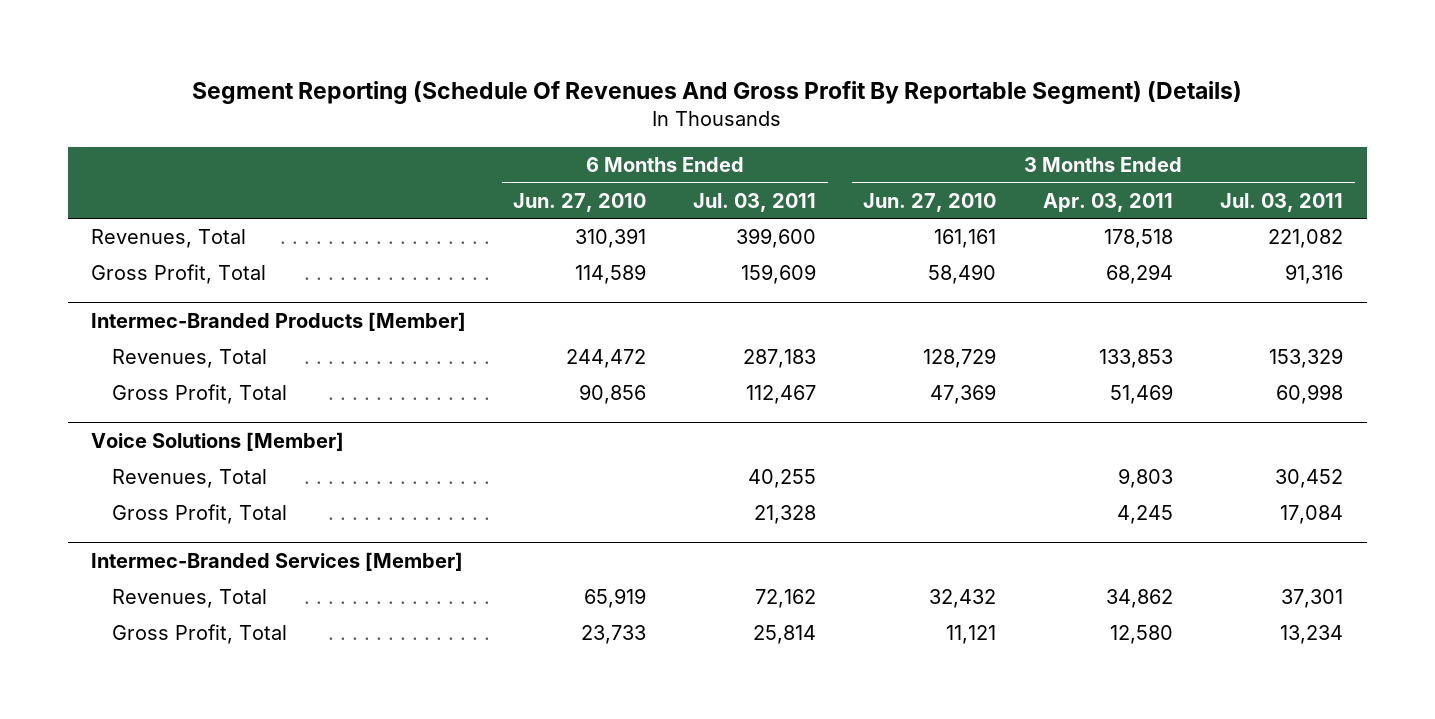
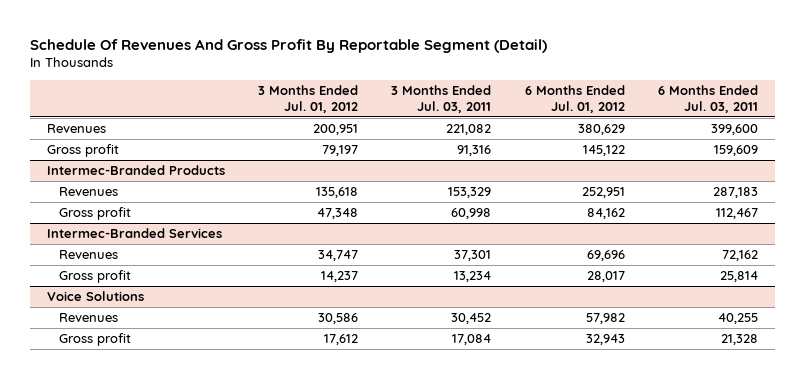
- Segment Reporting (Schedule Of Revenues And Gross Profit By Reportable Segment) (Details)
+ Schedule Of Revenues And Gross Profit By Reportable Segment (Detail)
- | 6 Months Ended Jun. 27, 2010 | 6 Months Ended Jul. 03, 2011 | 3 Months Ended Jun. 27, 2010 | 3 Months Ended Apr. 03, 2011 | 3 Months Ended Jul. 03, 2011
+ | 3 Months Ended Jul. 01, 2012 | 3 Months Ended Jul. 03, 2011 | 6 Months Ended Jul. 01, 2012 | 6 Months Ended Jul. 03, 2011
- Revenues, Total | 310,391 | 399,600 | 161,161 | 178,518 | 221,082
- Gross Profit, Total | 114,589 | 159,609 | 58,490 | 68,294 | 91,316
- Intermec-Branded Products [Member]
- Revenues, Total | 244,472 | 287,183 | 128,729 | 133,853 | 153,329
- Gross Profit, Total | 90,856 | 112,467 | 47,369 | 51,469 | 60,998
- Voice Solutions [Member]
- Revenues, Total | | 40,255 | | 9,803 | 30,452
- Gross Profit, Total | | 21,328 | | 4,245 | 17,084
- Intermec-Branded Services [Member]
- Revenues, Total | 65,919 | 72,162 | 32,432 | 34,862 | 37,301
- Gross Profit, Total | 23,733 | 25,814 | 11,121 | 12,580 | 13,234
+ Revenues | 200,951 | 221,082 | 380,629 | 399,600
+ Gross profit | 79,197 | 91,316 | 145,122 | 159,609
+ Intermec-Branded Products
+ Revenues | 135,618 | 153,329 | 252,951 | 287,183
+ Gross profit | 47,348 | 60,998 | 84,162 | 112,467
+ Intermec-Branded Services
+ Revenues | 34,747 | 37,301 | 69,696 | 72,162
+ Gross profit | 14,237 | 13,234 | 28,017 | 25,814
+ Voice Solutions
+ Revenues | 30,586 | 30,452 | 57,982 | 40,255
+ Gross profit | 17,612 | 17,084 | 32,943 | 21,328

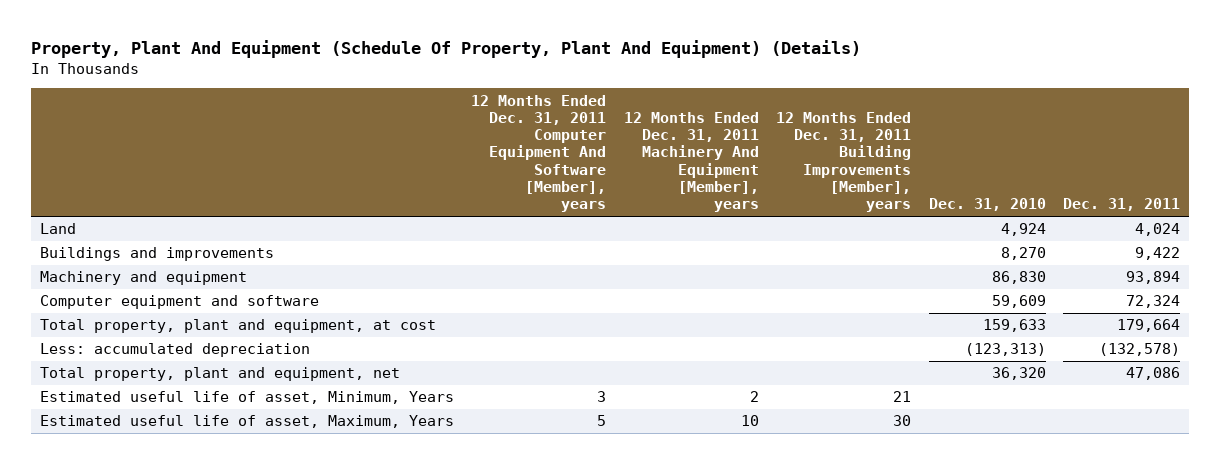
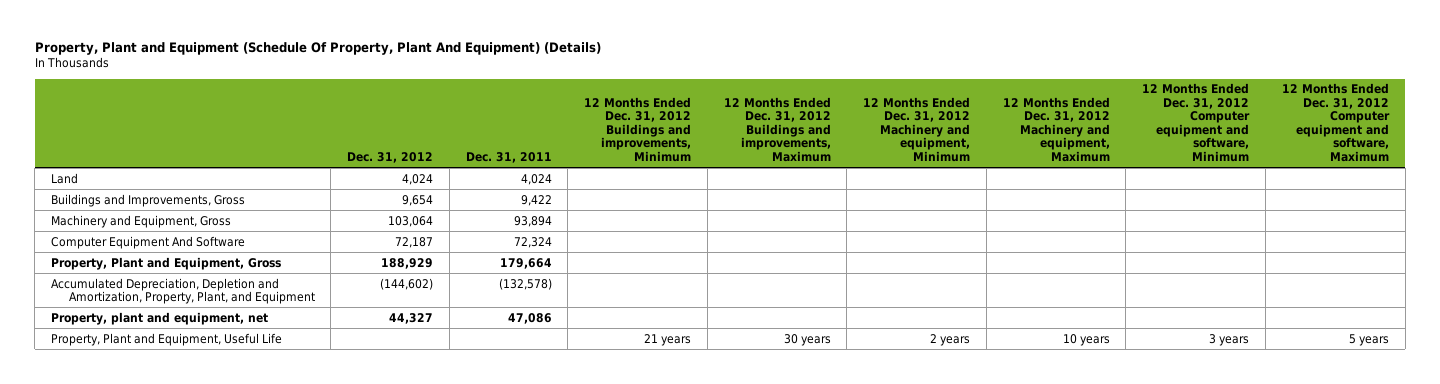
- Property, Plant And Equipment (Schedule Of Property, Plant And Equipment) (Details)
+ Property, Plant and Equipment (Schedule Of Property, Plant And Equipment) (Details)
- | 12 Months Ended Dec. 31, 2011 Computer Equipment And Software [Member], years | 12 Months Ended Dec. 31, 2011 Machinery And Equipment [Member], years | 12 Months Ended Dec. 31, 2011 Building Improvements [Member], years | Dec. 31, 2010 | Dec. 31, 2011
+ | Dec. 31, 2012 | Dec. 31, 2011 | 12 Months Ended Dec. 31, 2012 Buildings and improvements, Minimum | 12 Months Ended Dec. 31, 2012 Buildings and improvements, Maximum | 12 Months Ended Dec. 31, 2012 Machinery and equipment, Minimum | 12 Months Ended Dec. 31, 2012 Machinery and equipment, Maximum | 12 Months Ended Dec. 31, 2012 Computer equipment and software, Minimum | 12 Months Ended Dec. 31, 2012 Computer equipment and software, Maximum
- Buildings and improvements | | | | 8,270 | 9,422
- Machinery and equipment | | | | 86,830 | 93,894
- Computer equipment and software | | | | 59,609 | 72,324
- Total property, plant and equipment, at cost | | | | 159,633 | 179,664
- Less: accumulated depreciation | | | | (123,313) | (132,578)
- Total property, plant and equipment, net | | | | 36,320 | 47,086
- Estimated useful life of asset, Minimum, Years | 3 | 2 | 21 | |
- Estimated useful life of asset, Maximum, Years | 5 | 10 | 30 | |
+ Buildings and Improvements, Gross | 9,654 | 9,422 | | | | | |
+ Machinery and Equipment, Gross | 103,064 | 93,894 | | | | | |
+ Computer Equipment And Software | 72,187 | 72,324 | | | | | |
+ Property, Plant and Equipment, Gross | 188,929 | 179,664 | | | | | |
+ Accumulated Depreciation, Depletion and Amortization, Property, Plant, and Equipment | (144,602) | (132,578) | | | | | |
+ Property, plant and equipment, net | 44,327 | 47,086 | | | | | |
+ Property, Plant and Equipment, Useful Life | | | 21 years | 30 years | 2 years | 10 years | 3 years | 5 years

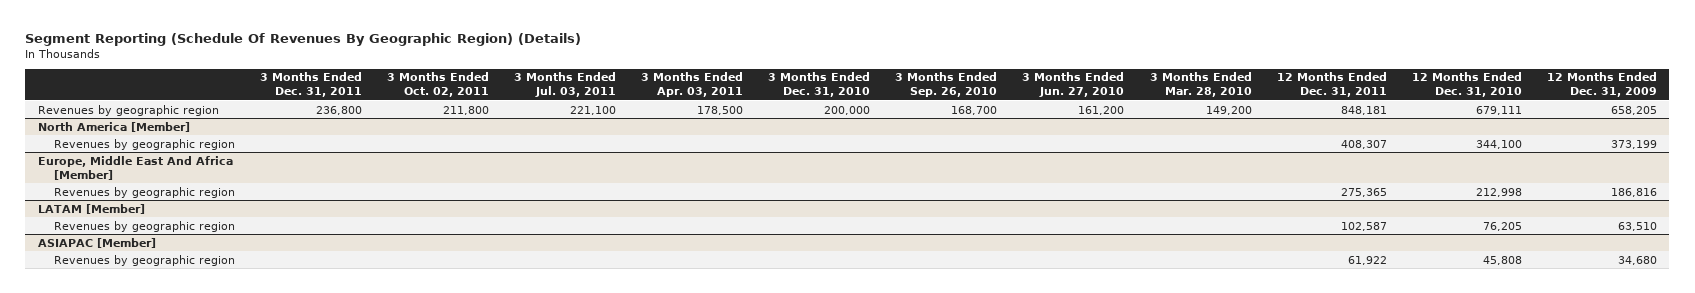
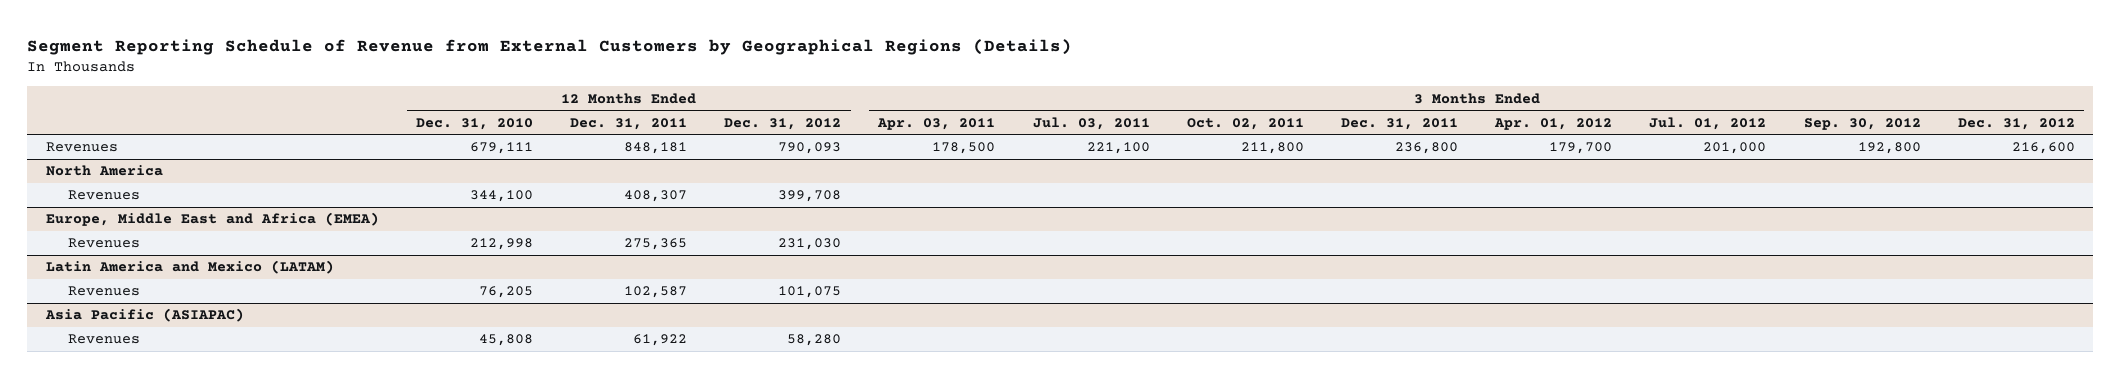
- Segment Reporting (Schedule Of Revenues By Geographic Region) (Details)
+ Segment Reporting Schedule of Revenue from External Customers by Geographical Regions (Details)
- | 3 Months Ended Dec. 31, 2011 | 3 Months Ended Oct. 02, 2011 | 3 Months Ended Jul. 03, 2011 | 3 Months Ended Apr. 03, 2011 | 3 Months Ended Dec. 31, 2010 | 3 Months Ended Sep. 26, 2010 | 3 Months Ended Jun. 27, 2010 | 3 Months Ended Mar. 28, 2010 | 12 Months Ended Dec. 31, 2011 | 12 Months Ended Dec. 31, 2010 | 12 Months Ended Dec. 31, 2009
+ | 12 Months Ended Dec. 31, 2010 | 12 Months Ended Dec. 31, 2011 | 12 Months Ended Dec. 31, 2012 | 3 Months Ended Apr. 03, 2011 | 3 Months Ended Jul. 03, 2011 | 3 Months Ended Oct. 02, 2011 | 3 Months Ended Dec. 31, 2011 | 3 Months Ended Apr. 01, 2012 | 3 Months Ended Jul. 01, 2012 | 3 Months Ended Sep. 30, 2012 | 3 Months Ended Dec. 31, 2012
- Revenues by geographic region | 236,800 | 211,800 | 221,100 | 178,500 | 200,000 | 168,700 | 161,200 | 149,200 | 848,181 | 679,111 | 658,205
- North America [Member]
- Revenues by geographic region | | | | | | | | | 408,307 | 344,100 | 373,199
- Europe, Middle East And Africa [Member]
- Revenues by geographic region | | | | | | | | | 275,365 | 212,998 | 186,816
- LATAM [Member]
- Revenues by geographic region | | | | | | | | | 102,587 | 76,205 | 63,510
- ASIAPAC [Member]
- Revenues by geographic region | | | | | | | | | 61,922 | 45,808 | 34,680
+ Revenues | 679,111 | 848,181 | 790,093 | 178,500 | 221,100 | 211,800 | 236,800 | 179,700 | 201,000 | 192,800 | 216,600
+ North America
+ Revenues | 344,100 | 408,307 | 399,708 | | | | | | | |
+ Europe, Middle East and Africa (EMEA)
+ Revenues | 212,998 | 275,365 | 231,030 | | | | | | | |
+ Latin America and Mexico (LATAM)
+ Revenues | 76,205 | 102,587 | 101,075 | | | | | | | |
+ Asia Pacific (ASIAPAC)
+ Revenues | 45,808 | 61,922 | 58,280 | | | | | | | |

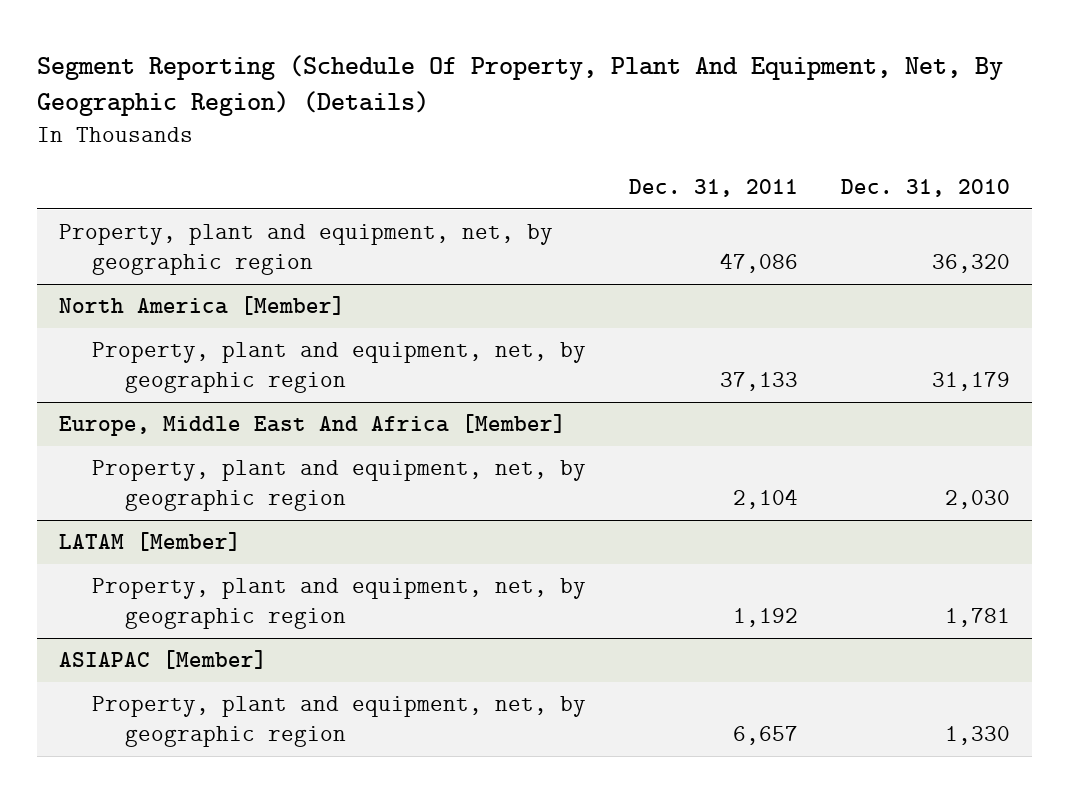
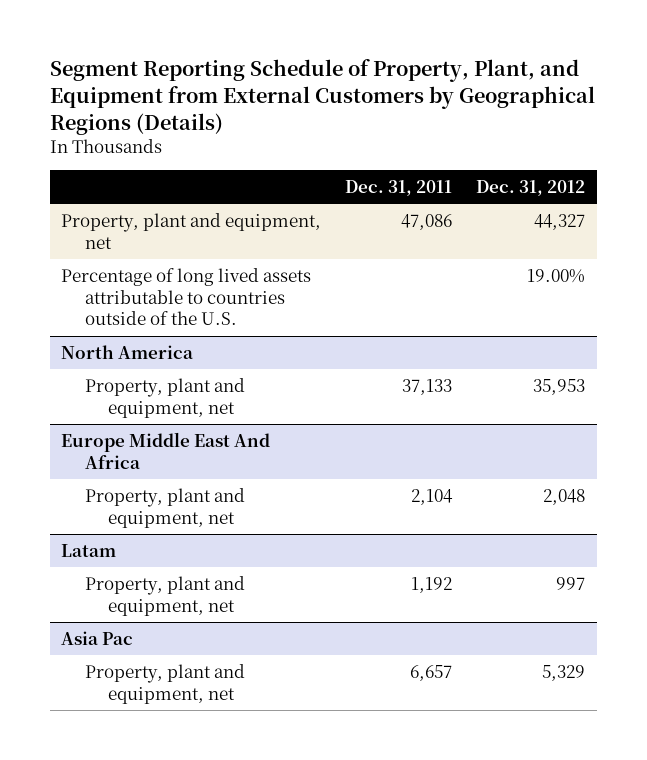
- Segment Reporting (Schedule Of Property, Plant And Equipment, Net, By Geographic Region) (Details)
+ Segment Reporting Schedule of Property, Plant, and Equipment from External Customers by Geographical Regions (Details)
- | Dec. 31, 2011 | Dec. 31, 2010
+ | Dec. 31, 2011 | Dec. 31, 2012
- Property, plant and equipment, net, by geographic region | 47,086 | 36,320
- North America [Member]
- Property, plant and equipment, net, by geographic region | 37,133 | 31,179
- Europe, Middle East And Africa [Member]
- Property, plant and equipment, net, by geographic region | 2,104 | 2,030
- LATAM [Member]
- Property, plant and equipment, net, by geographic region | 1,192 | 1,781
- ASIAPAC [Member]
- Property, plant and equipment, net, by geographic region | 6,657 | 1,330
+ Property, plant and equipment, net | 47,086 | 44,327
+ Percentage of long lived assets attributable to countries outside of the U.S. | | 19.00%
+ North America
+ Property, plant and equipment, net | 37,133 | 35,953
+ Europe Middle East And Africa
+ Property, plant and equipment, net | 2,104 | 2,048
+ Latam
+ Property, plant and equipment, net | 1,192 | 997
+ Asia Pac
+ Property, plant and equipment, net | 6,657 | 5,329

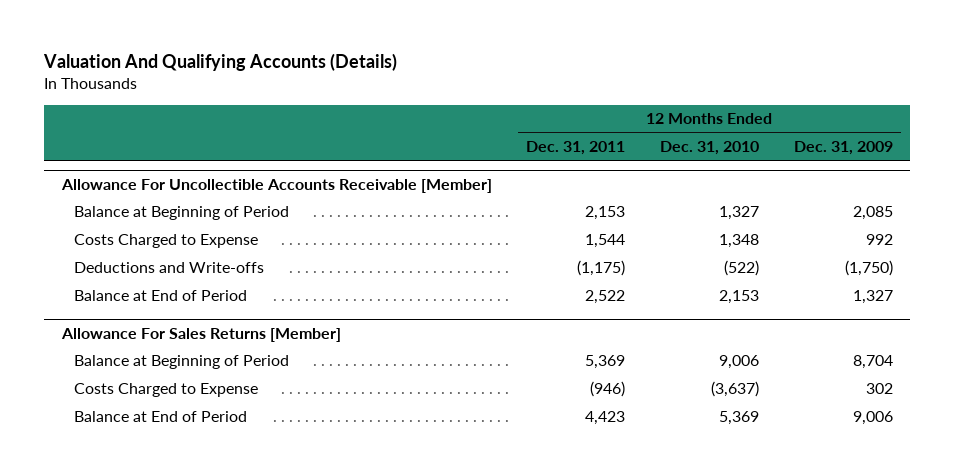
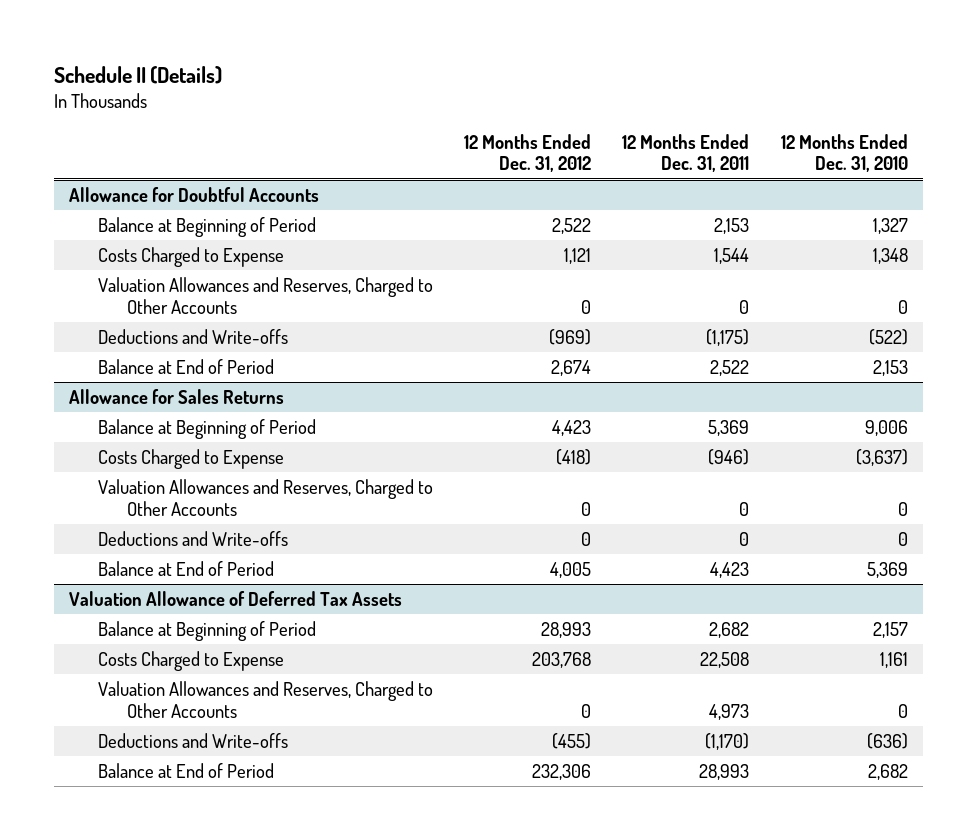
- Valuation And Qualifying Accounts (Details)
+ Schedule II (Details)
- | 12 Months Ended Dec. 31, 2011 | 12 Months Ended Dec. 31, 2010 | 12 Months Ended Dec. 31, 2009
+ | 12 Months Ended Dec. 31, 2012 | 12 Months Ended Dec. 31, 2011 | 12 Months Ended Dec. 31, 2010
- Allowance For Uncollectible Accounts Receivable [Member]
+ Allowance for Doubtful Accounts
+ Valuation Allowances and Reserves, Charged to Other Accounts | 0 | 0 | 0
- Allowance For Sales Returns [Member]
+ Allowance for Sales Returns
+ Valuation Allowances and Reserves, Charged to Other Accounts | 0 | 0 | 0
+ Deductions and Write-offs | 0 | 0 | 0
+ Valuation Allowance of Deferred Tax Assets
+ Balance at Beginning of Period | 28,993 | 2,682 | 2,157
+ Costs Charged to Expense | 203,768 | 22,508 | 1,161
+ Valuation Allowances and Reserves, Charged to Other Accounts | 0 | 4,973 | 0
+ Deductions and Write-offs | (455) | (1,170) | (636)
+ Balance at End of Period | 232,306 | 28,993 | 2,682

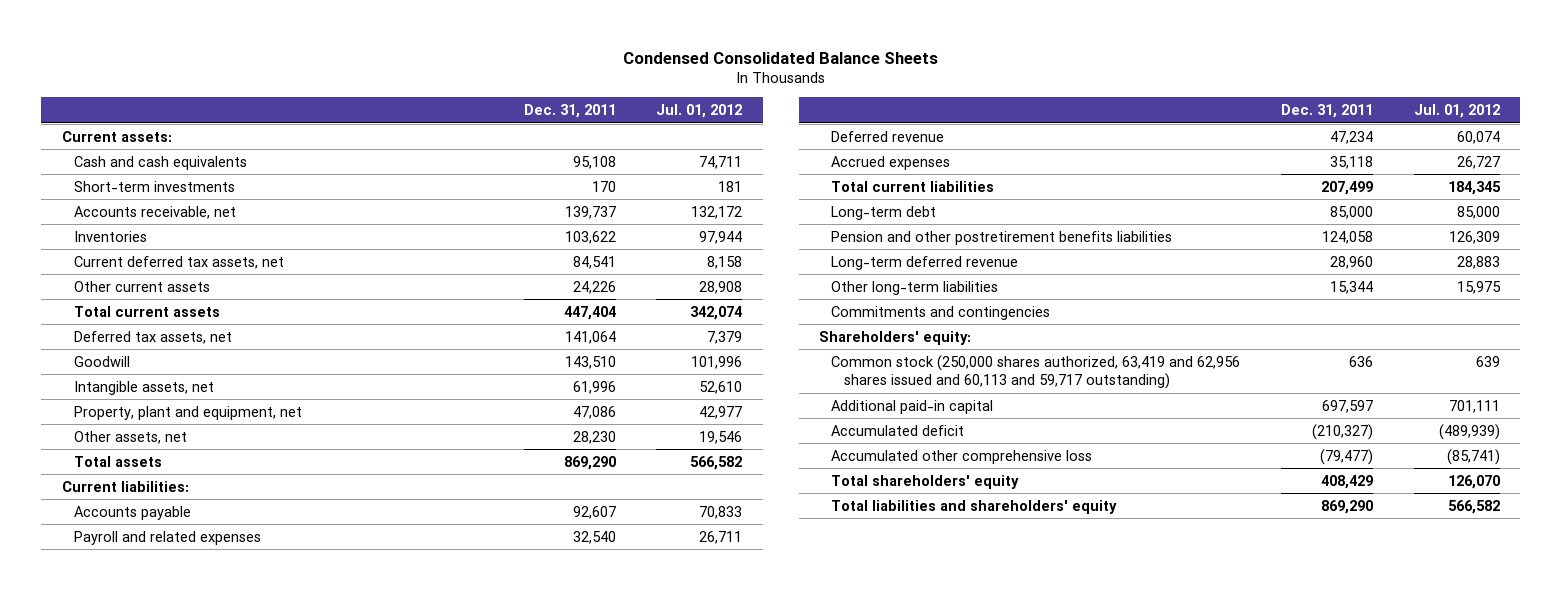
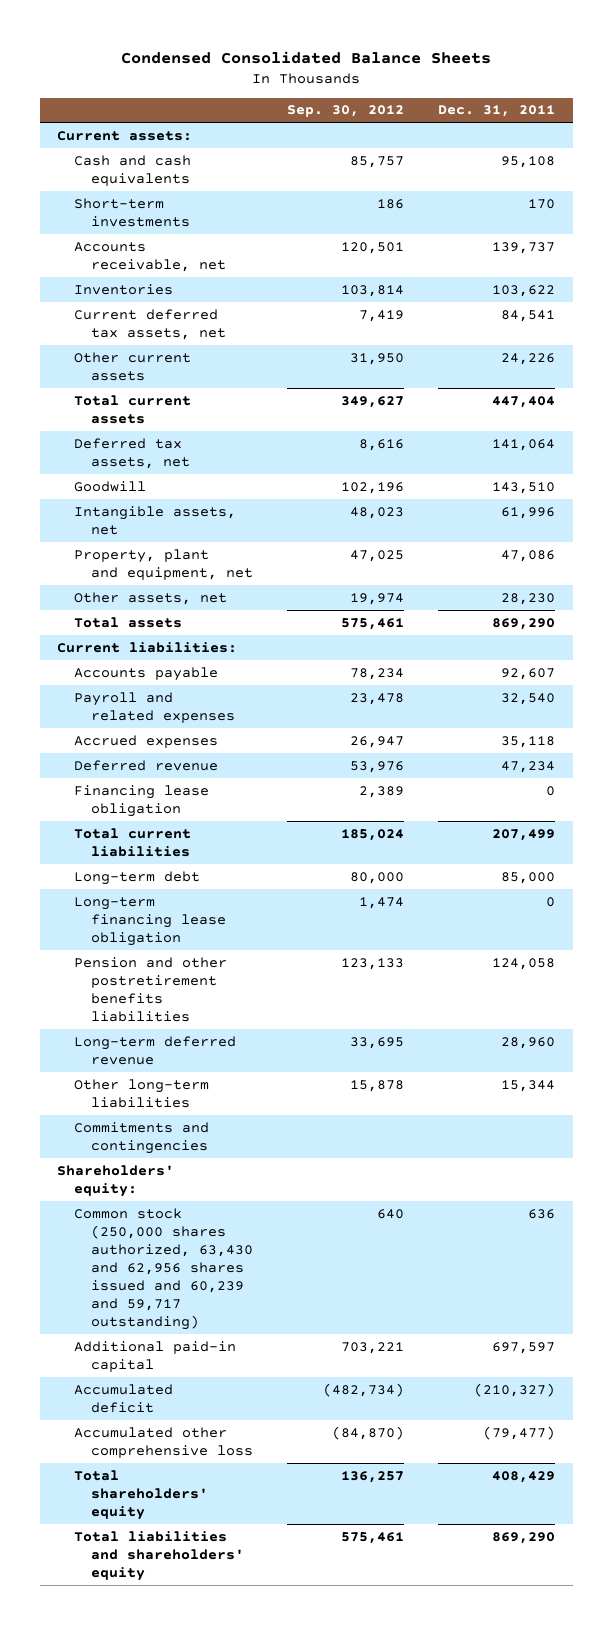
- | Dec. 31, 2011 | Jul. 01, 2012
+ | Sep. 30, 2012 | Dec. 31, 2011
moved down: Deferred revenue | 53,976 | 47,234
+ Financing lease obligation | 2,389 | 0
+ Long-term financing lease obligation | 1,474 | 0
- Common stock (250,000 shares authorized, 63,419 and 62,956 shares issued and 60,113 and 59,717 outstanding) | 636 | 639
+ Common stock (250,000 shares authorized, 63,430 and 62,956 shares issued and 60,239 and 59,717 outstanding) | 640 | 636

